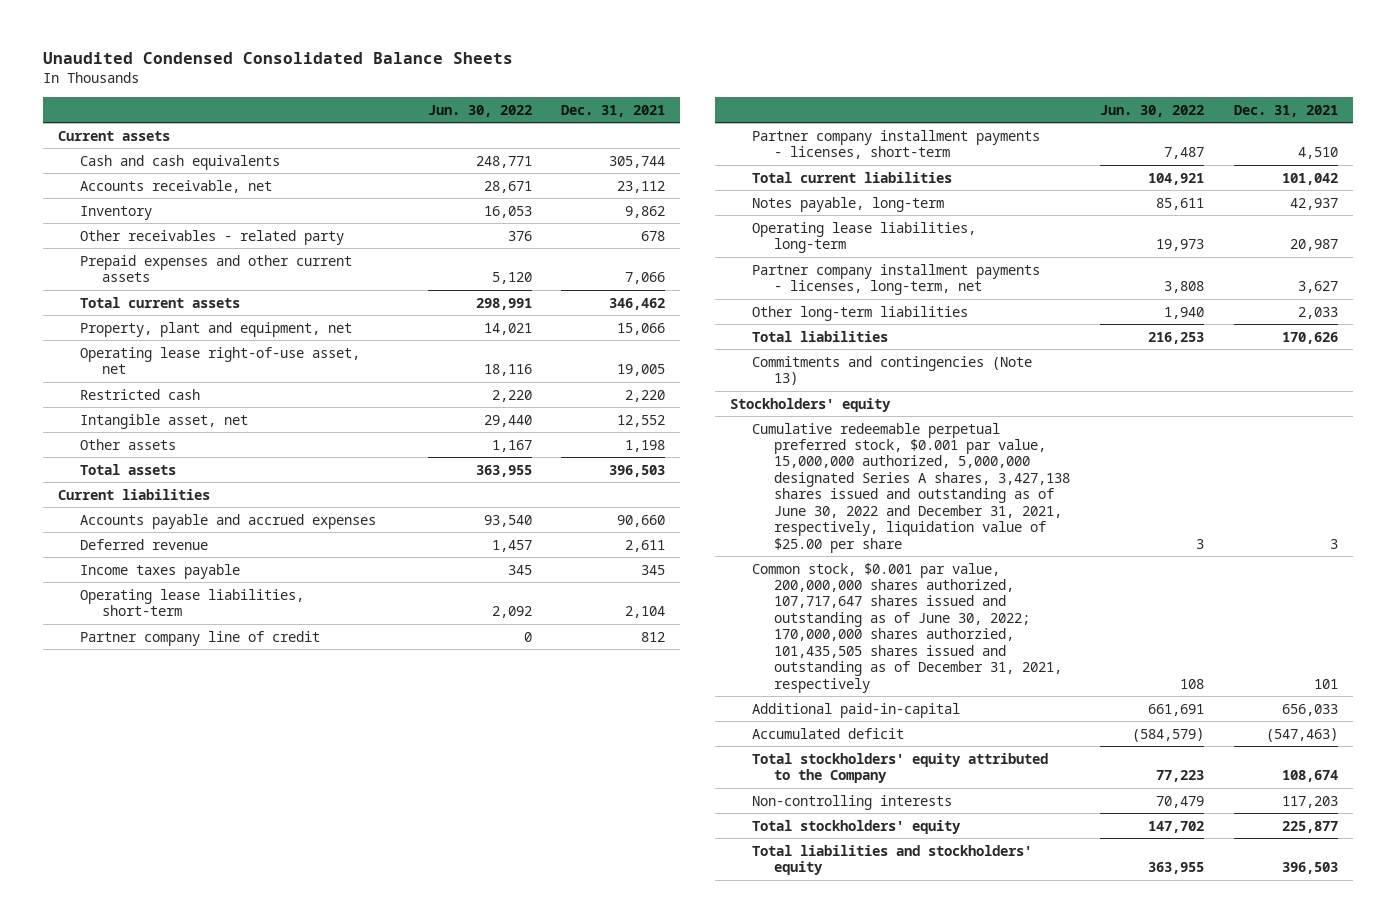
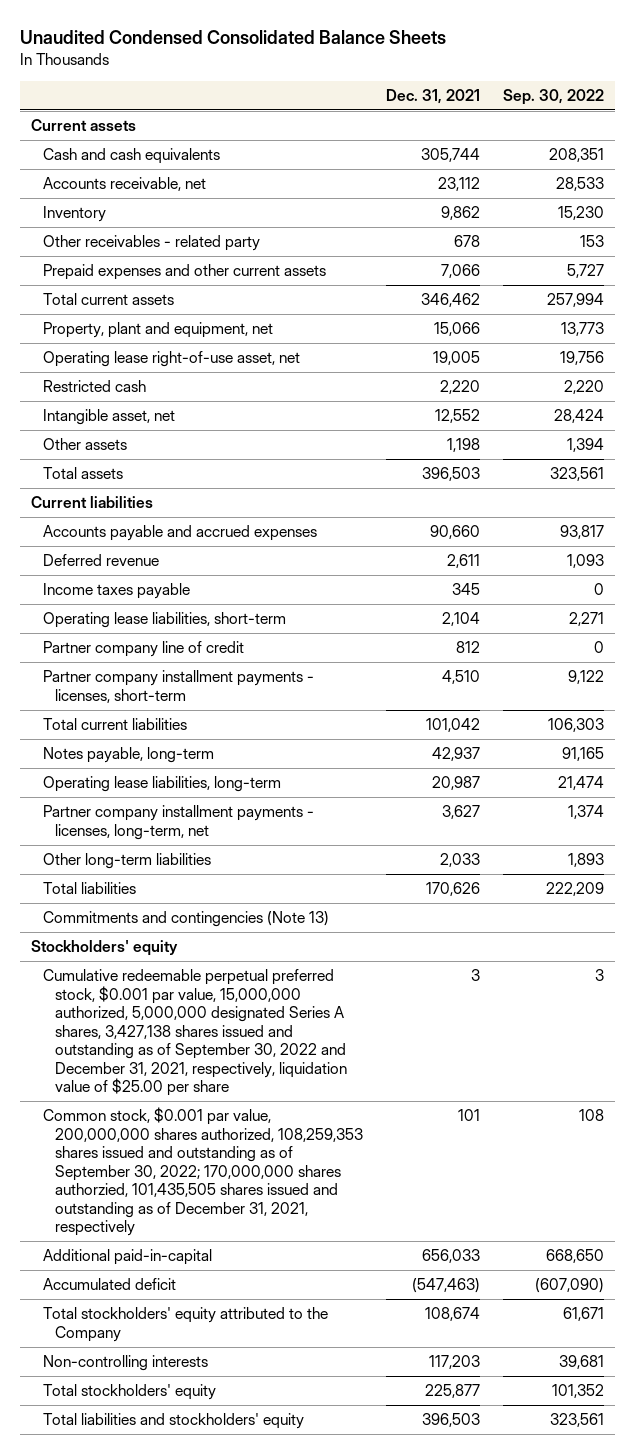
- | Jun. 30, 2022 | Dec. 31, 2021
+ | Dec. 31, 2021 | Sep. 30, 2022
- Cumulative redeemable perpetual preferred stock, $0.001 par value, 15,000,000 authorized, 5,000,000 designated Series A shares, 3,427,138 shares issued and outstanding as of June 30, 2022 and December 31, 2021, respectively, liquidation value of $25.00 per share | 3 | 3
- Common stock, $0.001 par value, 200,000,000 shares authorized, 107,717,647 shares issued and outstanding as of June 30, 2022; 170,000,000 shares authorzied, 101,435,505 shares issued and outstanding as of December 31, 2021, respectively | 108 | 101
+ Cumulative redeemable perpetual preferred stock, $0.001 par value, 15,000,000 authorized, 5,000,000 designated Series A shares, 3,427,138 shares issued and outstanding as of September 30, 2022 and December 31, 2021, respectively, liquidation value of $25.00 per share | 3 | 3
+ Common stock, $0.001 par value, 200,000,000 shares authorized, 108,259,353 shares issued and outstanding as of September 30, 2022; 170,000,000 shares authorzied, 101,435,505 shares issued and outstanding as of December 31, 2021, respectively | 101 | 108

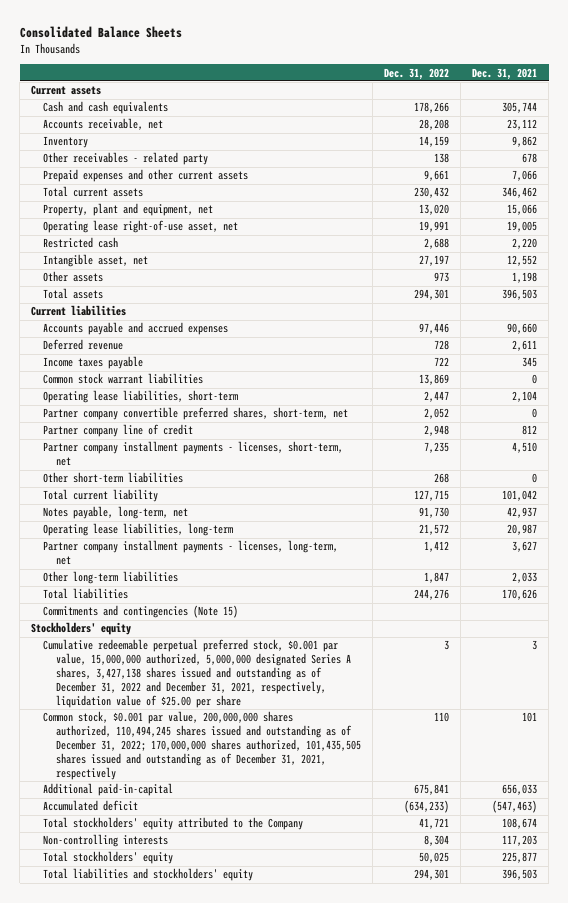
- Unaudited Condensed Consolidated Balance Sheets
+ Consolidated Balance Sheets
- | Dec. 31, 2021 | Sep. 30, 2022
+ | Dec. 31, 2022 | Dec. 31, 2021
+ Common stock warrant liabilities | 13,869 | 0
+ Partner company convertible preferred shares, short-term, net | 2,052 | 0
- Partner company installment payments - licenses, short-term | 4,510 | 9,122
- Total current liabilities | 101,042 | 106,303
- Notes payable, long-term | 42,937 | 91,165
+ Partner company installment payments - licenses, short-term, net | 7,235 | 4,510
+ Other short-term liabilities | 268 | 0
+ Total current liability | 127,715 | 101,042
+ Notes payable, long-term, net | 91,730 | 42,937
- Commitments and contingencies (Note 13)
+ Commitments and contingencies (Note 15)
- Cumulative redeemable perpetual preferred stock, $0.001 par value, 15,000,000 authorized, 5,000,000 designated Series A shares, 3,427,138 shares issued and outstanding as of September 30, 2022 and December 31, 2021, respectively, liquidation value of $25.00 per share | 3 | 3
- Common stock, $0.001 par value, 200,000,000 shares authorized, 108,259,353 shares issued and outstanding as of September 30, 2022; 170,000,000 shares authorzied, 101,435,505 shares issued and outstanding as of December 31, 2021, respectively | 101 | 108
+ Cumulative redeemable perpetual preferred stock, $0.001 par value, 15,000,000 authorized, 5,000,000 designated Series A shares, 3,427,138 shares issued and outstanding as of December 31, 2022 and December 31, 2021, respectively, liquidation value of $25.00 per share | 3 | 3
+ Common stock, $0.001 par value, 200,000,000 shares authorized, 110,494,245 shares issued and outstanding as of December 31, 2022; 170,000,000 shares authorized, 101,435,505 shares issued and outstanding as of December 31, 2021, respectively | 110 | 101

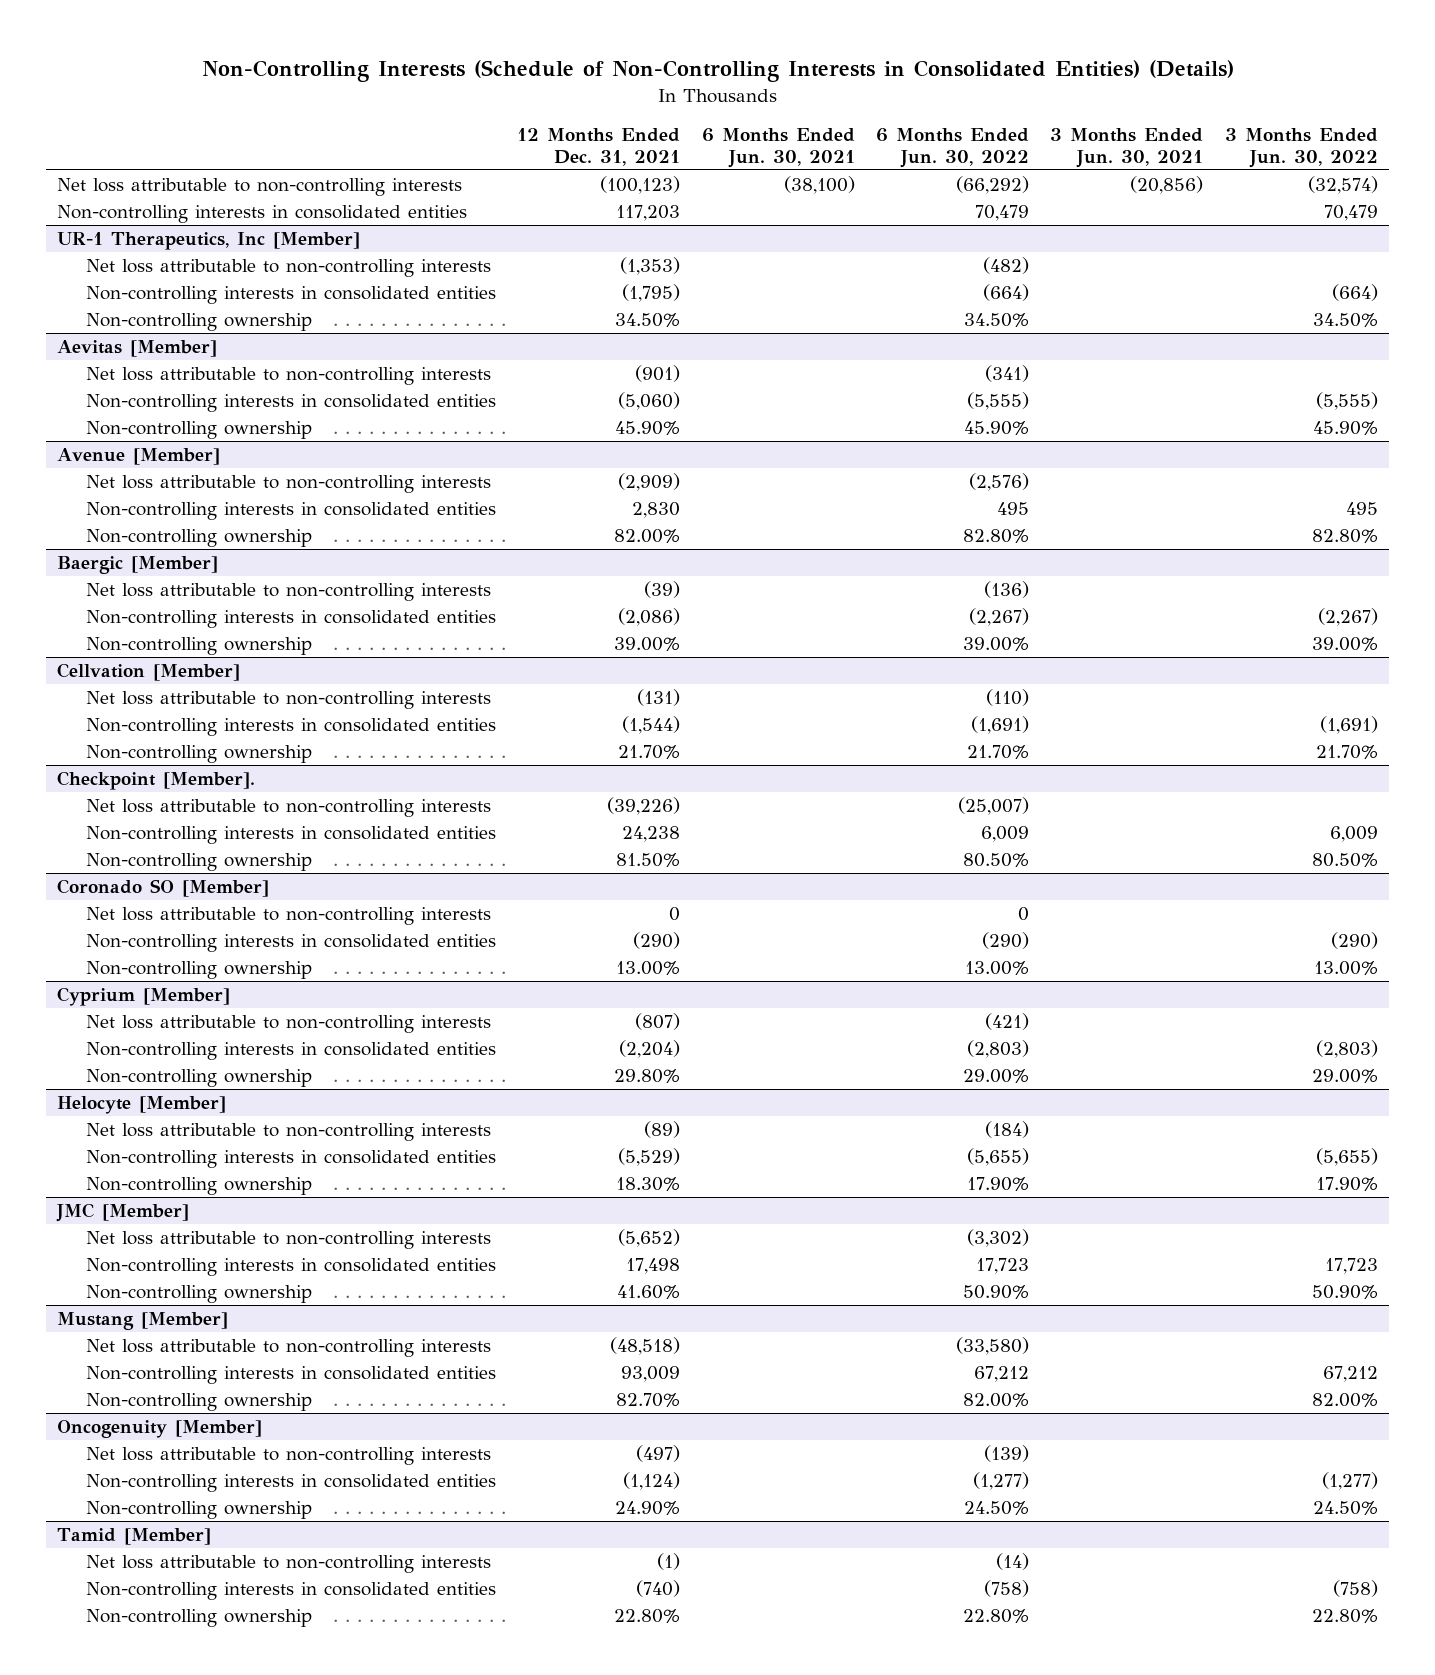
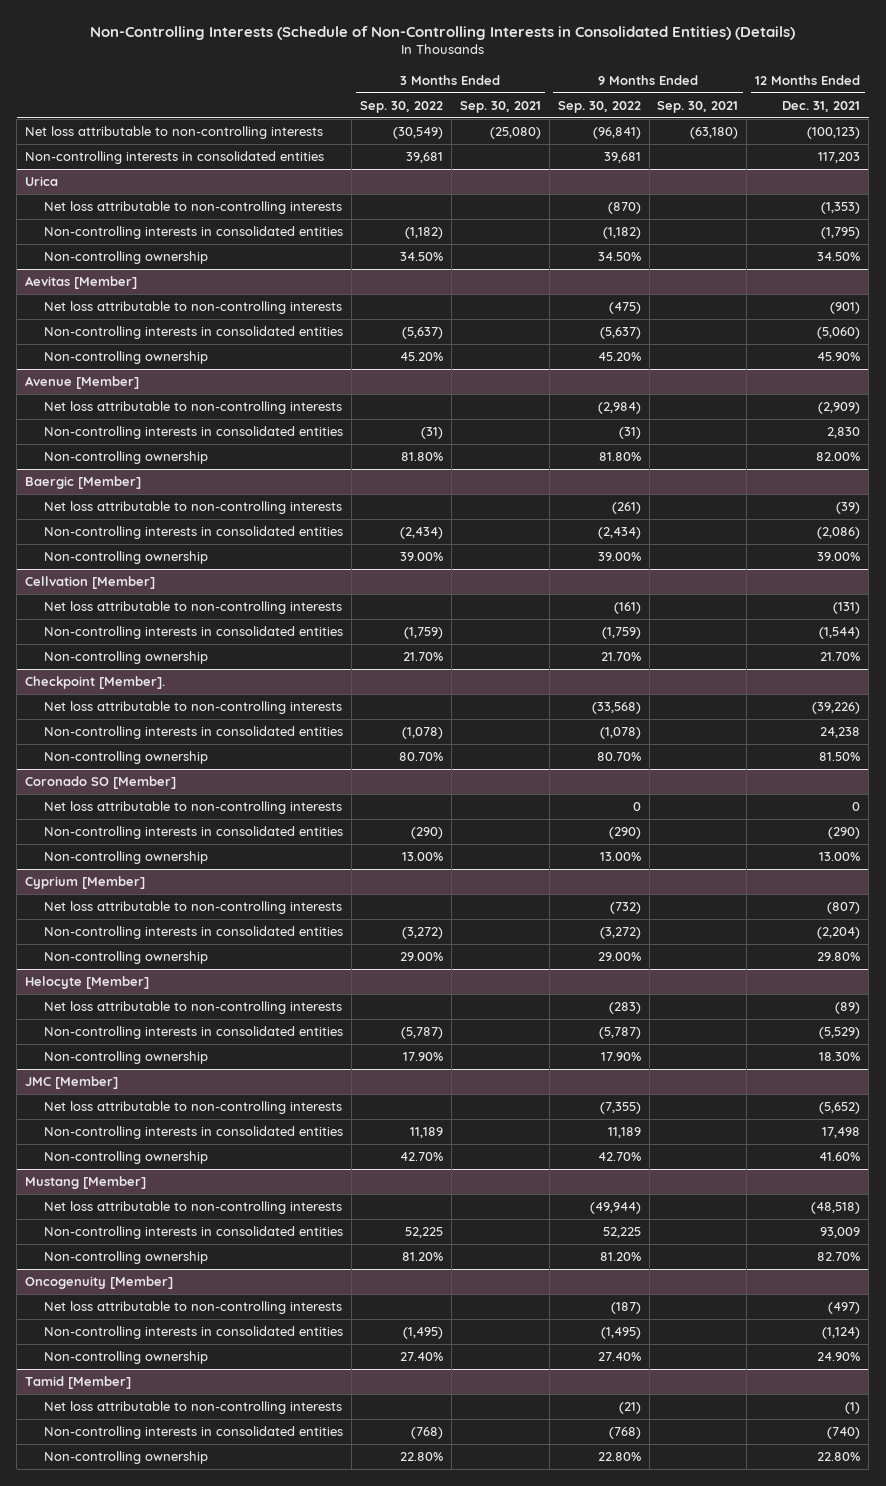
- | 12 Months Ended Dec. 31, 2021 | 6 Months Ended Jun. 30, 2021 | 6 Months Ended Jun. 30, 2022 | 3 Months Ended Jun. 30, 2021 | 3 Months Ended Jun. 30, 2022
+ | 3 Months Ended Sep. 30, 2022 | 3 Months Ended Sep. 30, 2021 | 9 Months Ended Sep. 30, 2022 | 9 Months Ended Sep. 30, 2021 | 12 Months Ended Dec. 31, 2021
- UR-1 Therapeutics, Inc [Member]
+ Urica

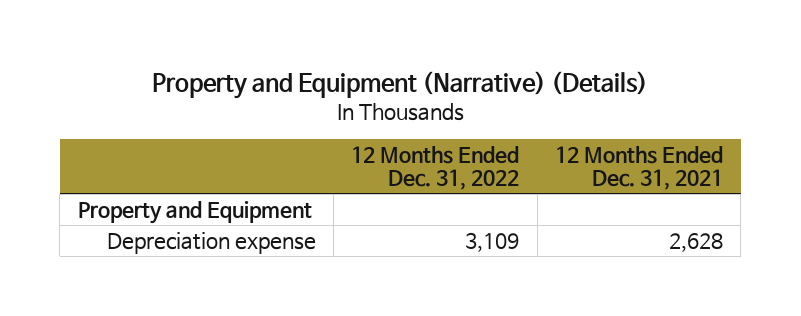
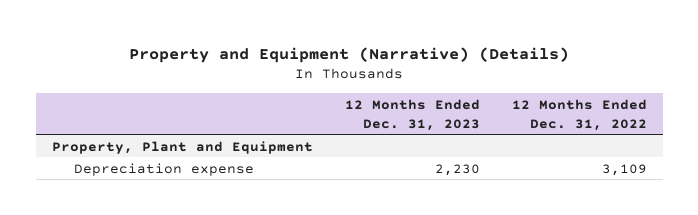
- | 12 Months Ended Dec. 31, 2022 | 12 Months Ended Dec. 31, 2021
+ | 12 Months Ended Dec. 31, 2023 | 12 Months Ended Dec. 31, 2022
- Property and Equipment
+ Property, Plant and Equipment

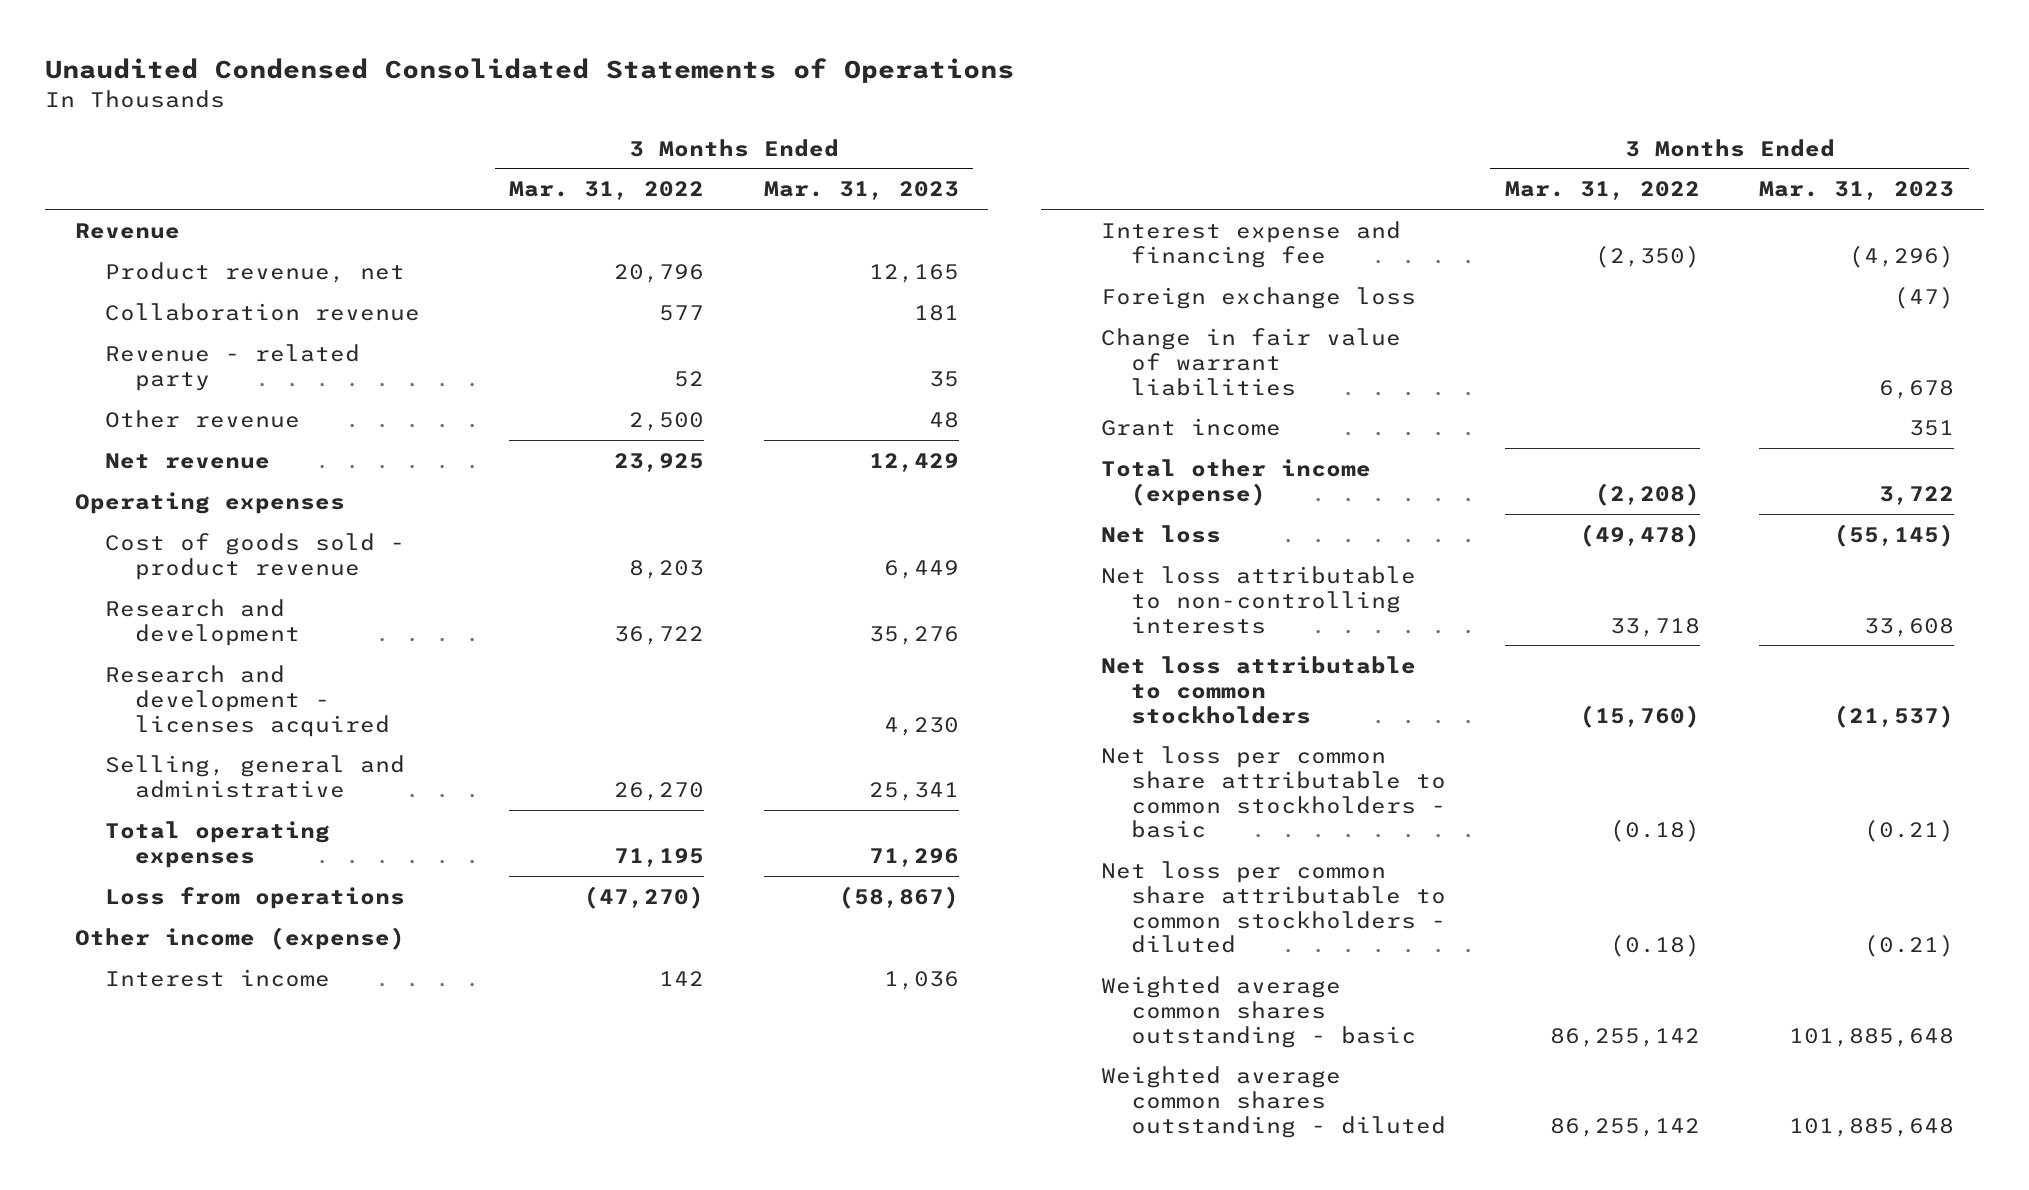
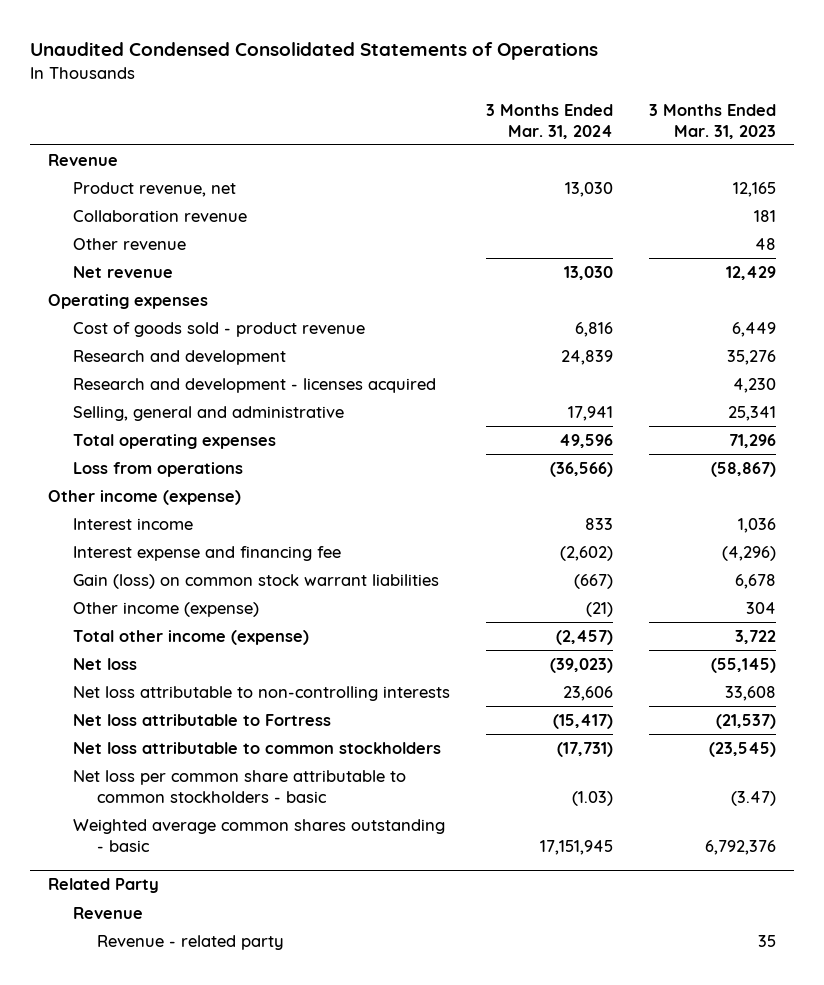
- | 3 Months Ended Mar. 31, 2022 | 3 Months Ended Mar. 31, 2023
+ | 3 Months Ended Mar. 31, 2024 | 3 Months Ended Mar. 31, 2023
- Revenue - related party | 52 | 35
- Foreign exchange loss | | (47)
- Change in fair value of warrant liabilities | | 6,678
- Grant income | | 351
+ Gain (loss) on common stock warrant liabilities | (667) | 6,678
+ Other income (expense) | (21) | 304
- Net loss attributable to common stockholders | (15,760) | (21,537)
- Net loss per common share attributable to common stockholders - basic | (0.18) | (0.21)
- Net loss per common share attributable to common stockholders - diluted | (0.18) | (0.21)
- Weighted average common shares outstanding - basic | 86,255,142 | 101,885,648
- Weighted average common shares outstanding - diluted | 86,255,142 | 101,885,648
+ Net loss attributable to Fortress | (15,417) | (21,537)
+ Net loss attributable to common stockholders | (17,731) | (23,545)
+ Net loss per common share attributable to common stockholders - basic | (1.03) | (3.47)
+ Weighted average common shares outstanding - basic | 17,151,945 | 6,792,376
+ Related Party
+ Revenue
+ Revenue - related party | | 35

